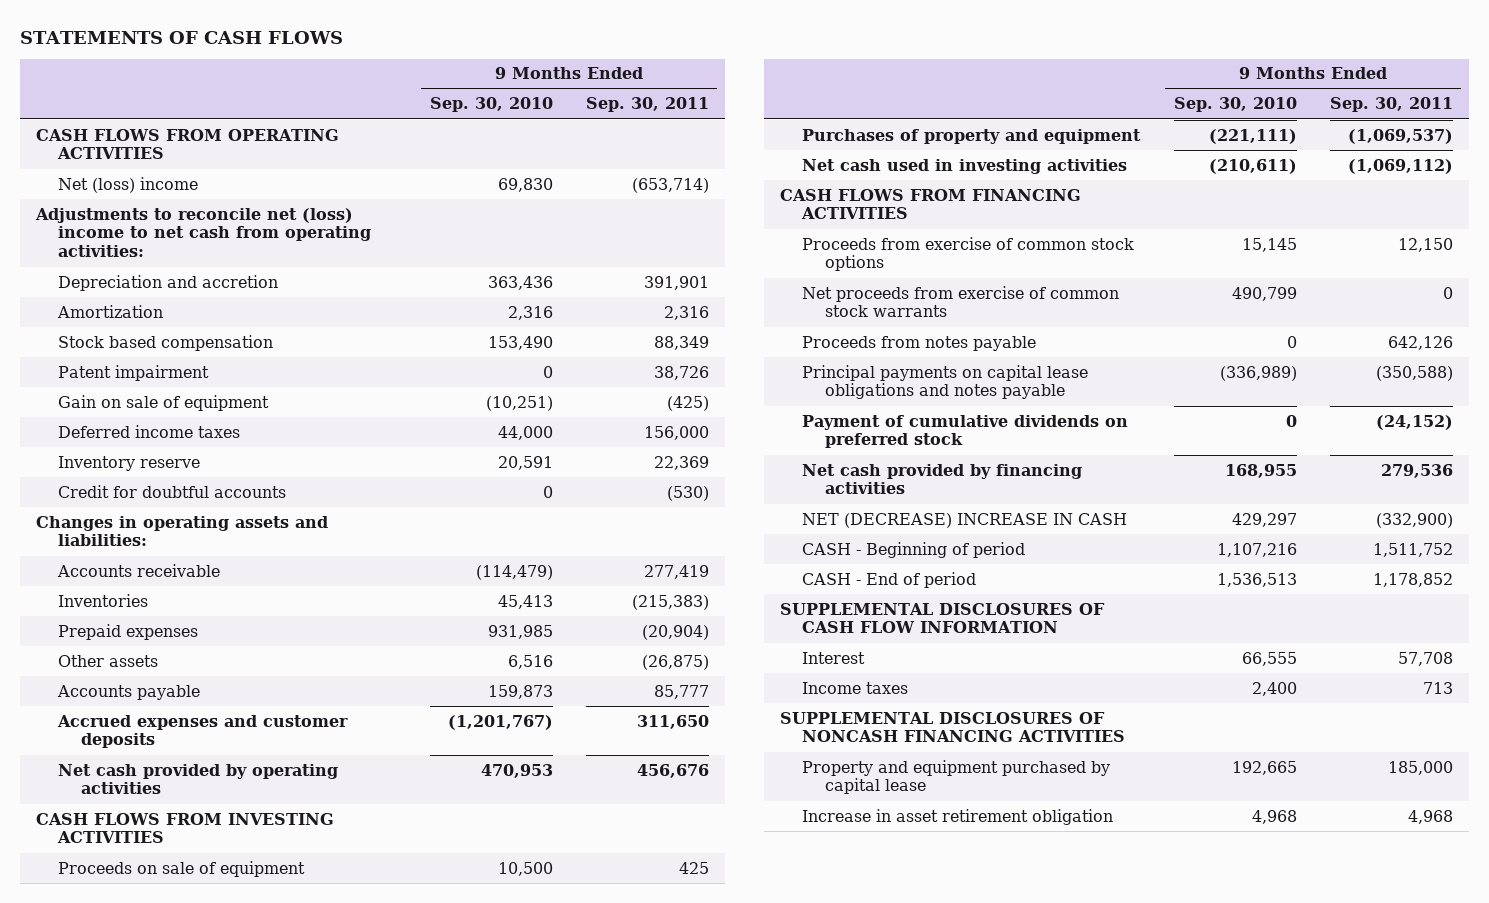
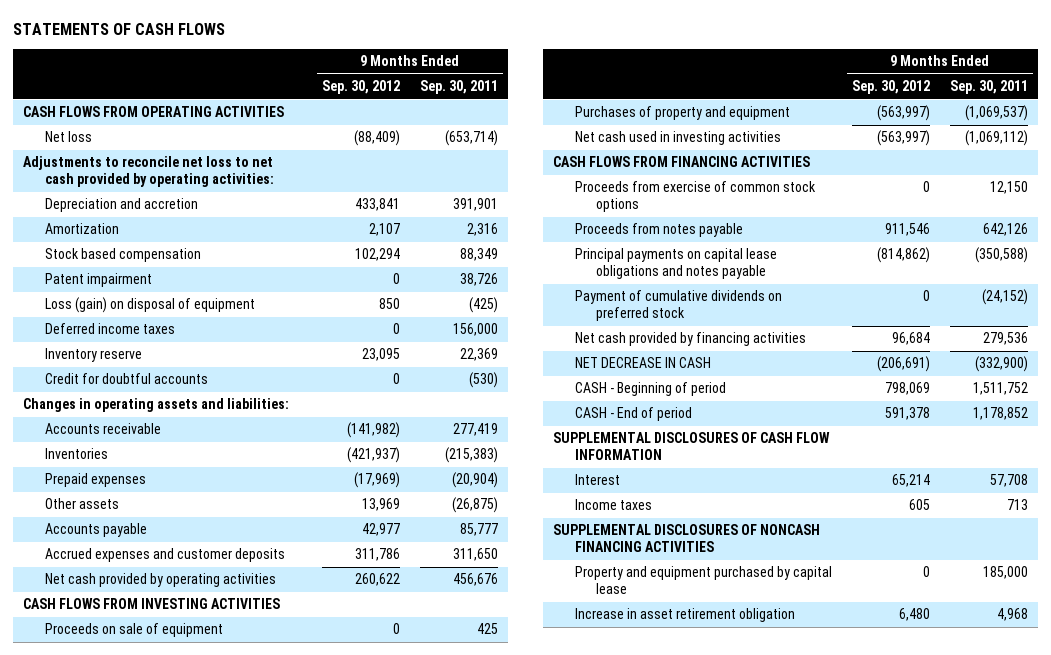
- | 9 Months Ended Sep. 30, 2010 | 9 Months Ended Sep. 30, 2011
+ | 9 Months Ended Sep. 30, 2012 | 9 Months Ended Sep. 30, 2011
- Net (loss) income | 69,830 | (653,714)
- Adjustments to reconcile net (loss) income to net cash from operating activities:
+ Net loss | (88,409) | (653,714)
+ Adjustments to reconcile net loss to net cash provided by operating activities:
- Gain on sale of equipment | (10,251) | (425)
+ Loss (gain) on disposal of equipment | 850 | (425)
- Net proceeds from exercise of common stock warrants | 490,799 | 0
- NET (DECREASE) INCREASE IN CASH | 429,297 | (332,900)
+ NET DECREASE IN CASH | (206,691) | (332,900)

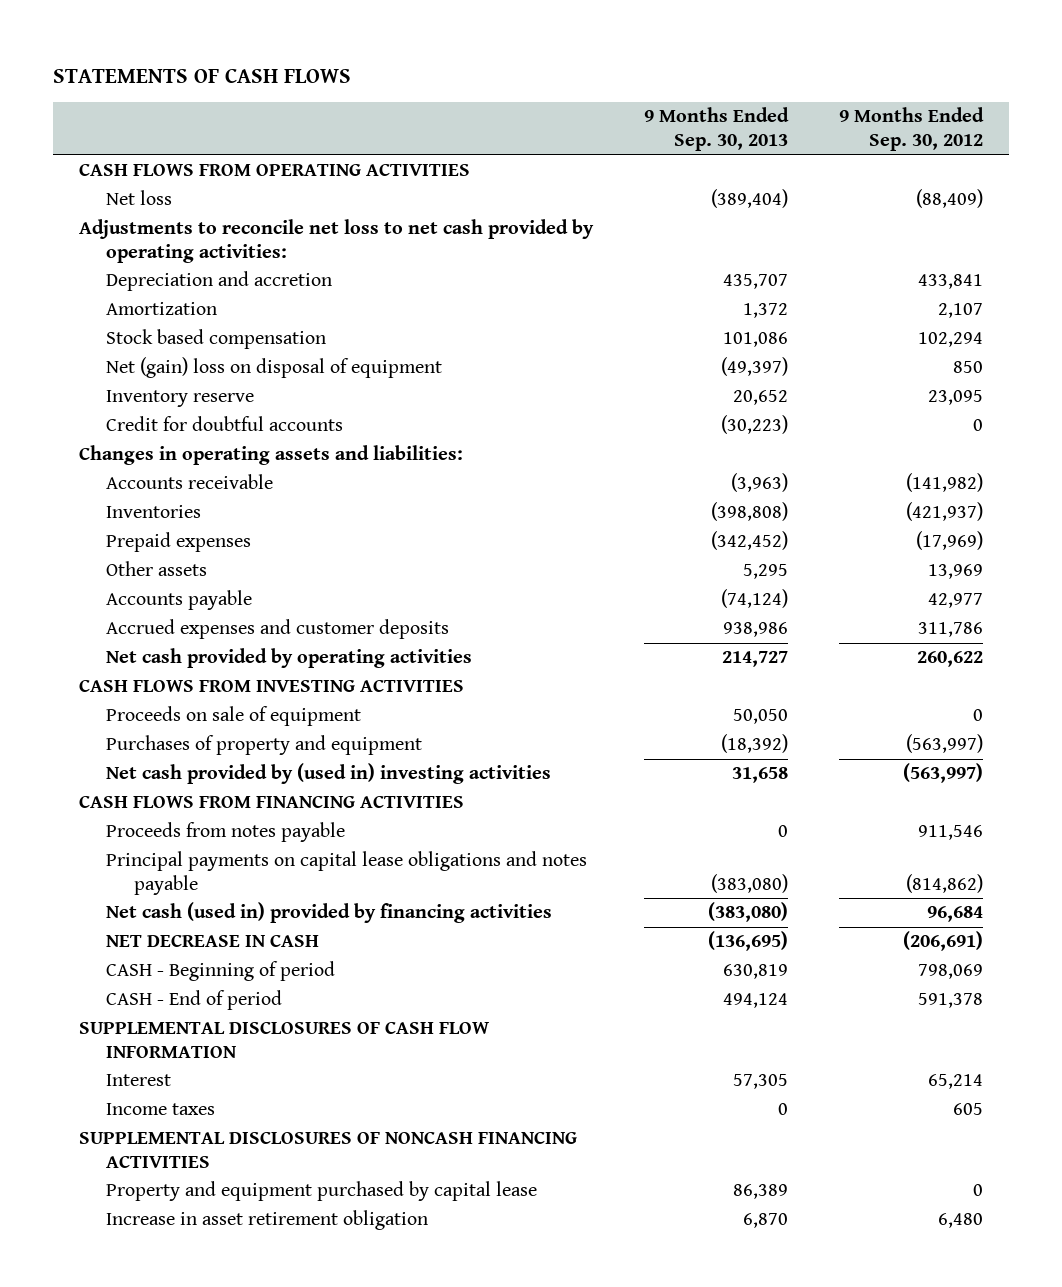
- | 9 Months Ended Sep. 30, 2012 | 9 Months Ended Sep. 30, 2011
+ | 9 Months Ended Sep. 30, 2013 | 9 Months Ended Sep. 30, 2012
- Patent impairment | 0 | 38,726
- Loss (gain) on disposal of equipment | 850 | (425)
- Deferred income taxes | 0 | 156,000
+ Net (gain) loss on disposal of equipment | (49,397) | 850
- Net cash used in investing activities | (563,997) | (1,069,112)
+ Net cash provided by (used in) investing activities | 31,658 | (563,997)
- Proceeds from exercise of common stock options | 0 | 12,150
- Payment of cumulative dividends on preferred stock | 0 | (24,152)
- Net cash provided by financing activities | 96,684 | 279,536
+ Net cash (used in) provided by financing activities | (383,080) | 96,684

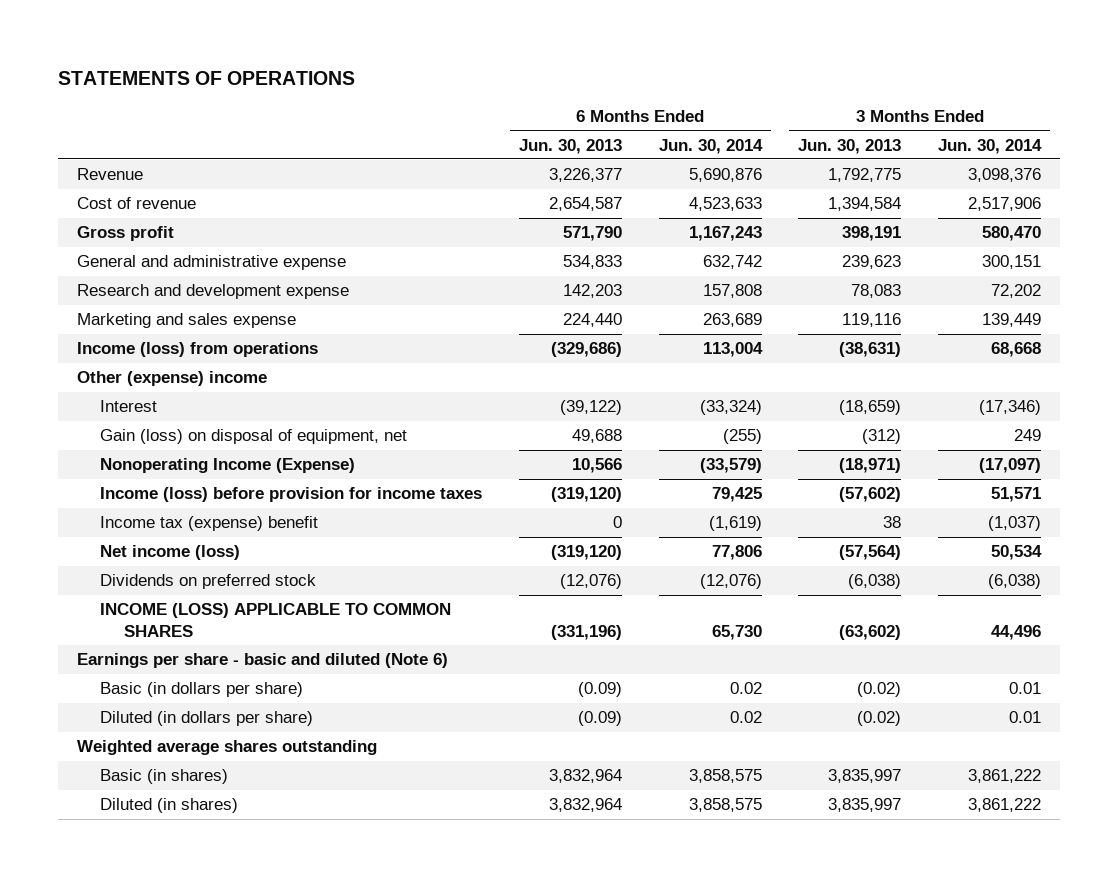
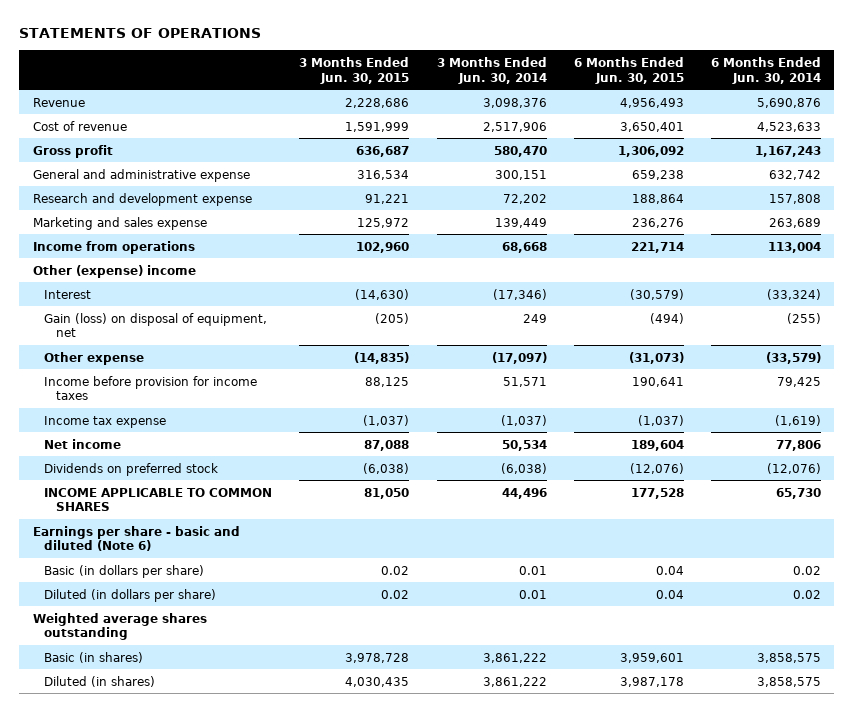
- | 6 Months Ended Jun. 30, 2013 | 6 Months Ended Jun. 30, 2014 | 3 Months Ended Jun. 30, 2013 | 3 Months Ended Jun. 30, 2014
+ | 3 Months Ended Jun. 30, 2015 | 3 Months Ended Jun. 30, 2014 | 6 Months Ended Jun. 30, 2015 | 6 Months Ended Jun. 30, 2014
- Income (loss) from operations | (329,686) | 113,004 | (38,631) | 68,668
+ Income from operations | 102,960 | 68,668 | 221,714 | 113,004
- Nonoperating Income (Expense) | 10,566 | (33,579) | (18,971) | (17,097)
- Income (loss) before provision for income taxes | (319,120) | 79,425 | (57,602) | 51,571
- Income tax (expense) benefit | 0 | (1,619) | 38 | (1,037)
- Net income (loss) | (319,120) | 77,806 | (57,564) | 50,534
+ Other expense | (14,835) | (17,097) | (31,073) | (33,579)
+ Income before provision for income taxes | 88,125 | 51,571 | 190,641 | 79,425
+ Income tax expense | (1,037) | (1,037) | (1,037) | (1,619)
+ Net income | 87,088 | 50,534 | 189,604 | 77,806
- INCOME (LOSS) APPLICABLE TO COMMON SHARES | (331,196) | 65,730 | (63,602) | 44,496
+ INCOME APPLICABLE TO COMMON SHARES | 81,050 | 44,496 | 177,528 | 65,730

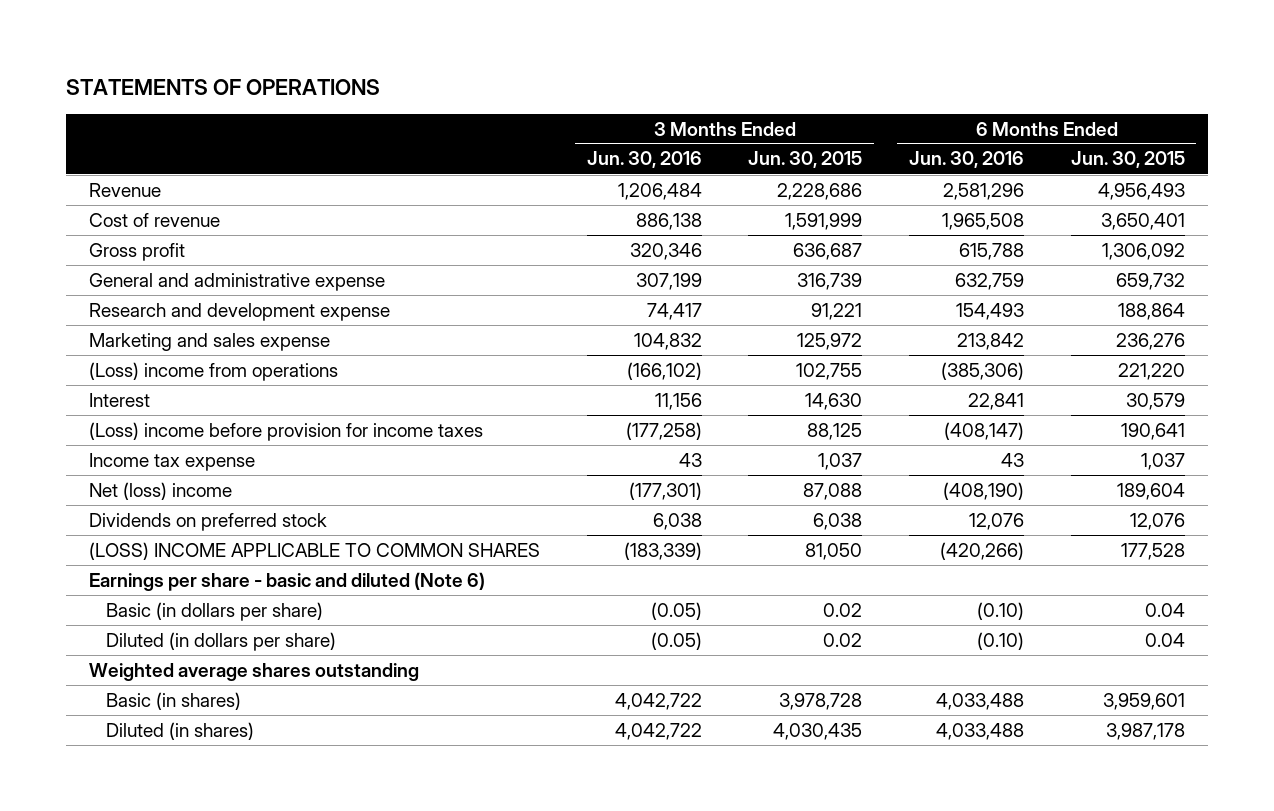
- | 3 Months Ended Jun. 30, 2015 | 3 Months Ended Jun. 30, 2014 | 6 Months Ended Jun. 30, 2015 | 6 Months Ended Jun. 30, 2014
+ | 3 Months Ended Jun. 30, 2016 | 3 Months Ended Jun. 30, 2015 | 6 Months Ended Jun. 30, 2016 | 6 Months Ended Jun. 30, 2015
- General and administrative expense | 316,534 | 300,151 | 659,238 | 632,742
+ General and administrative expense | 307,199 | 316,739 | 632,759 | 659,732
- Income from operations | 102,960 | 68,668 | 221,714 | 113,004
- Other (expense) income
- Interest | (14,630) | (17,346) | (30,579) | (33,324)
- Gain (loss) on disposal of equipment, net | (205) | 249 | (494) | (255)
- Other expense | (14,835) | (17,097) | (31,073) | (33,579)
- Income before provision for income taxes | 88,125 | 51,571 | 190,641 | 79,425
- Income tax expense | (1,037) | (1,037) | (1,037) | (1,619)
- Net income | 87,088 | 50,534 | 189,604 | 77,806
- Dividends on preferred stock | (6,038) | (6,038) | (12,076) | (12,076)
- INCOME APPLICABLE TO COMMON SHARES | 81,050 | 44,496 | 177,528 | 65,730
+ (Loss) income from operations | (166,102) | 102,755 | (385,306) | 221,220
+ Interest | 11,156 | 14,630 | 22,841 | 30,579
+ (Loss) income before provision for income taxes | (177,258) | 88,125 | (408,147) | 190,641
+ Income tax expense | 43 | 1,037 | 43 | 1,037
+ Net (loss) income | (177,301) | 87,088 | (408,190) | 189,604
+ Dividends on preferred stock | 6,038 | 6,038 | 12,076 | 12,076
+ (LOSS) INCOME APPLICABLE TO COMMON SHARES | (183,339) | 81,050 | (420,266) | 177,528

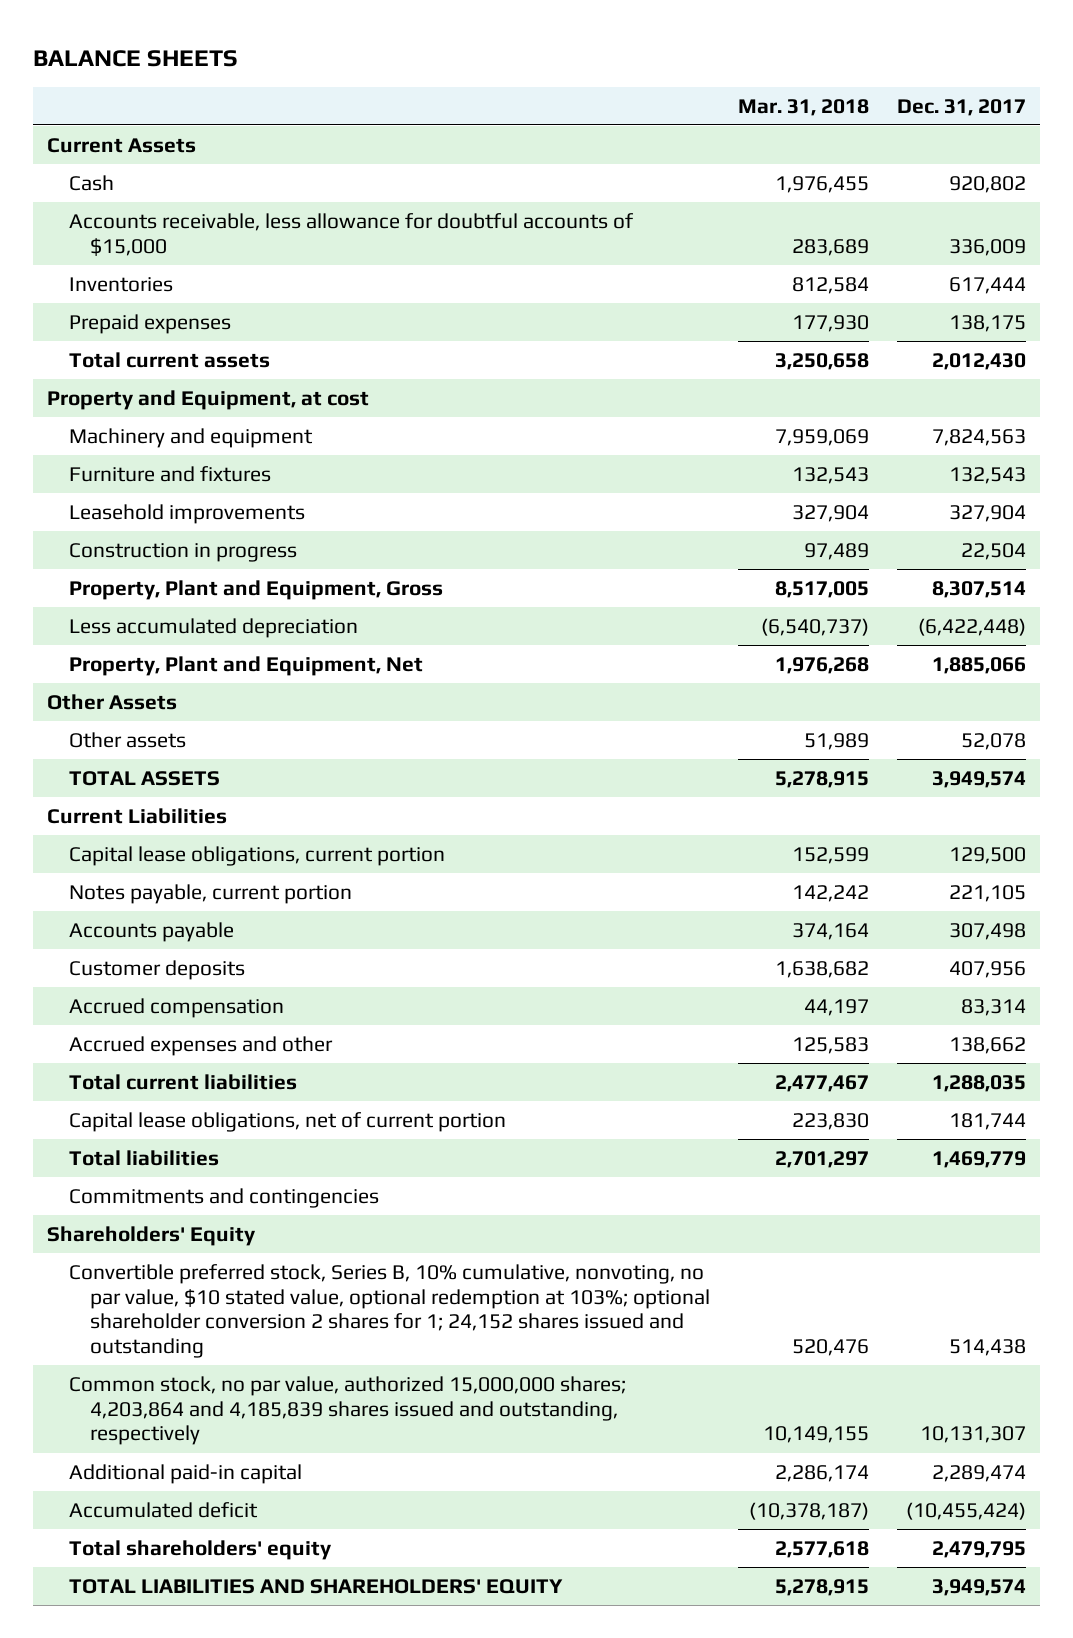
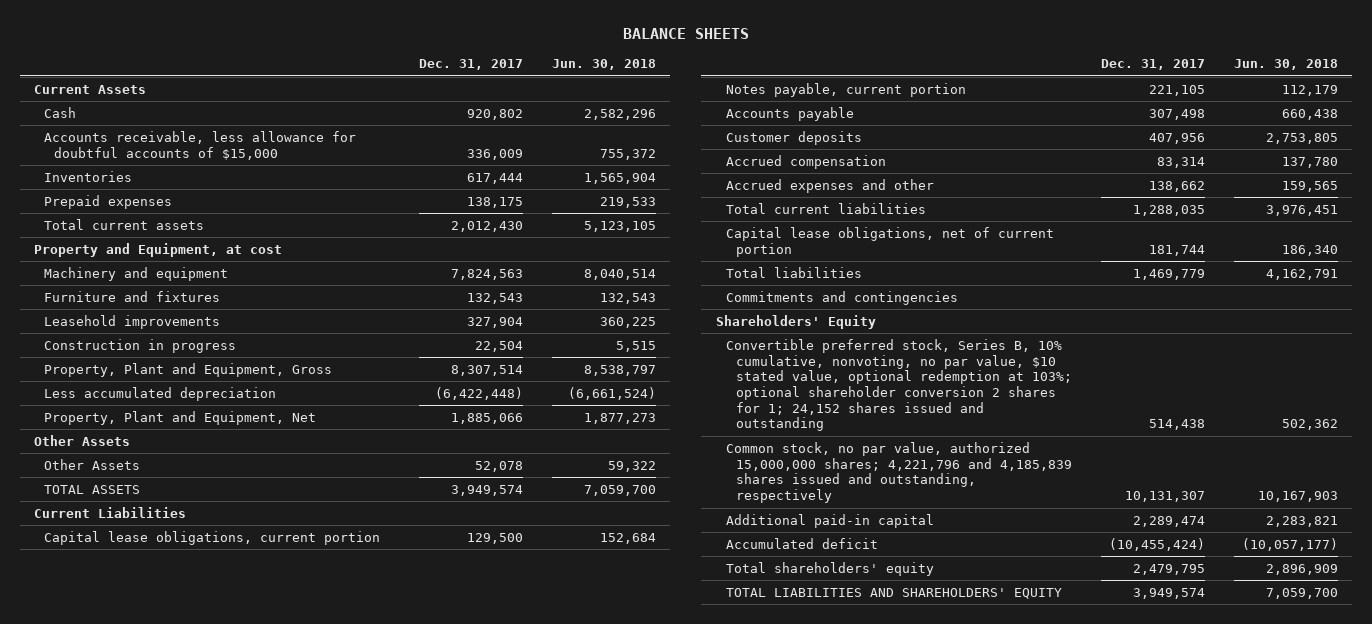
- | Mar. 31, 2018 | Dec. 31, 2017
+ | Dec. 31, 2017 | Jun. 30, 2018
- Other assets | 51,989 | 52,078
+ Other Assets | 52,078 | 59,322
- Common stock, no par value, authorized 15,000,000 shares; 4,203,864 and 4,185,839 shares issued and outstanding, respectively | 10,149,155 | 10,131,307
+ Common stock, no par value, authorized 15,000,000 shares; 4,221,796 and 4,185,839 shares issued and outstanding, respectively | 10,131,307 | 10,167,903

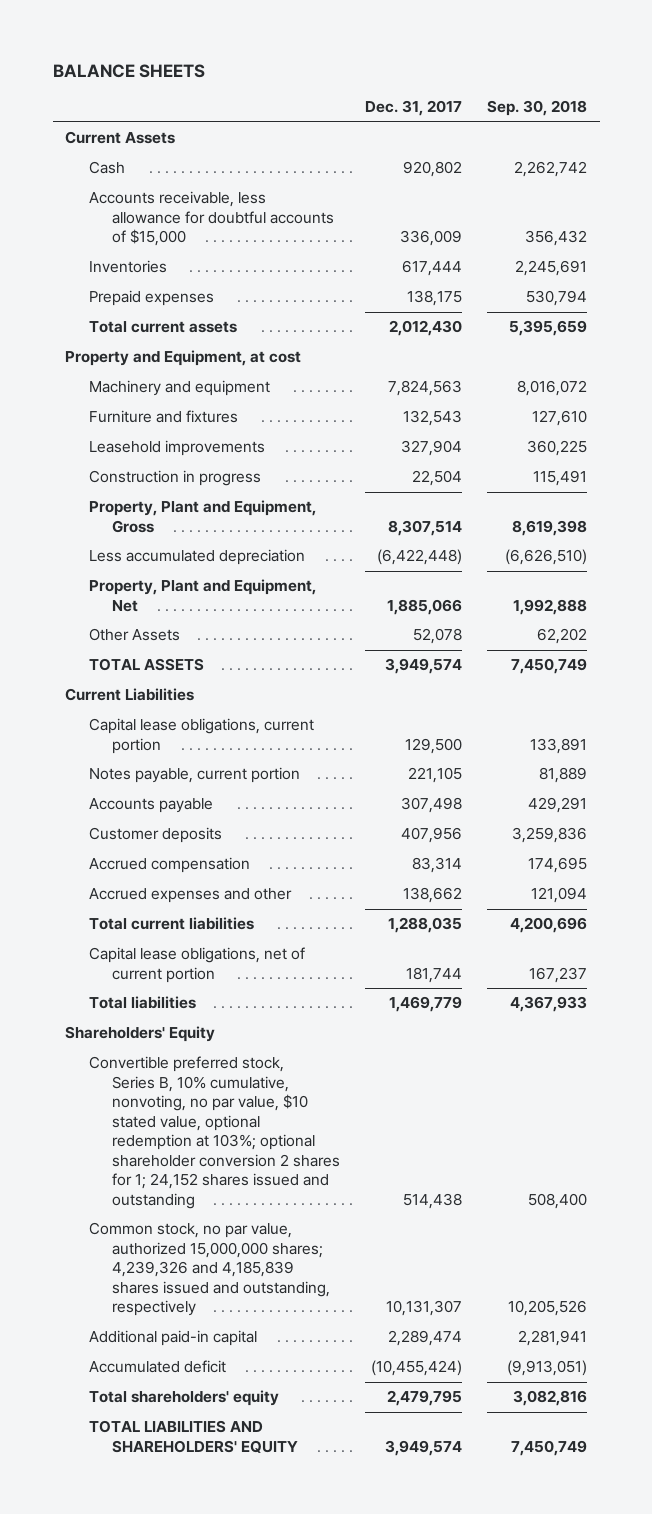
- | Dec. 31, 2017 | Jun. 30, 2018
+ | Dec. 31, 2017 | Sep. 30, 2018
- Other Assets
- Commitments and contingencies
- Common stock, no par value, authorized 15,000,000 shares; 4,221,796 and 4,185,839 shares issued and outstanding, respectively | 10,131,307 | 10,167,903
+ Common stock, no par value, authorized 15,000,000 shares; 4,239,326 and 4,185,839 shares issued and outstanding, respectively | 10,131,307 | 10,205,526

